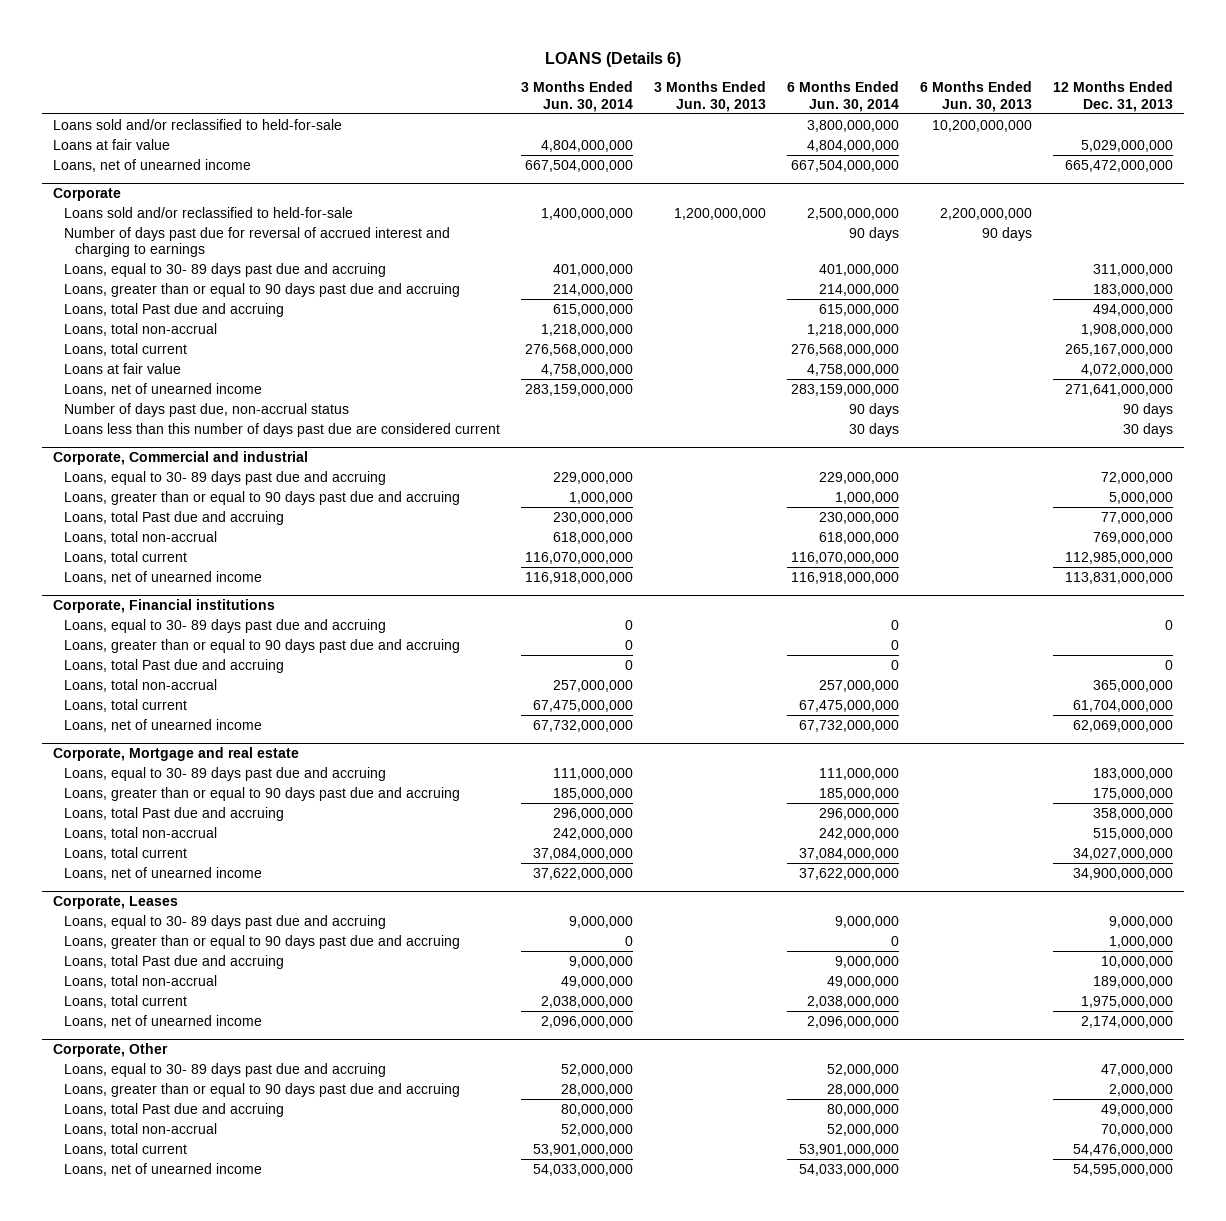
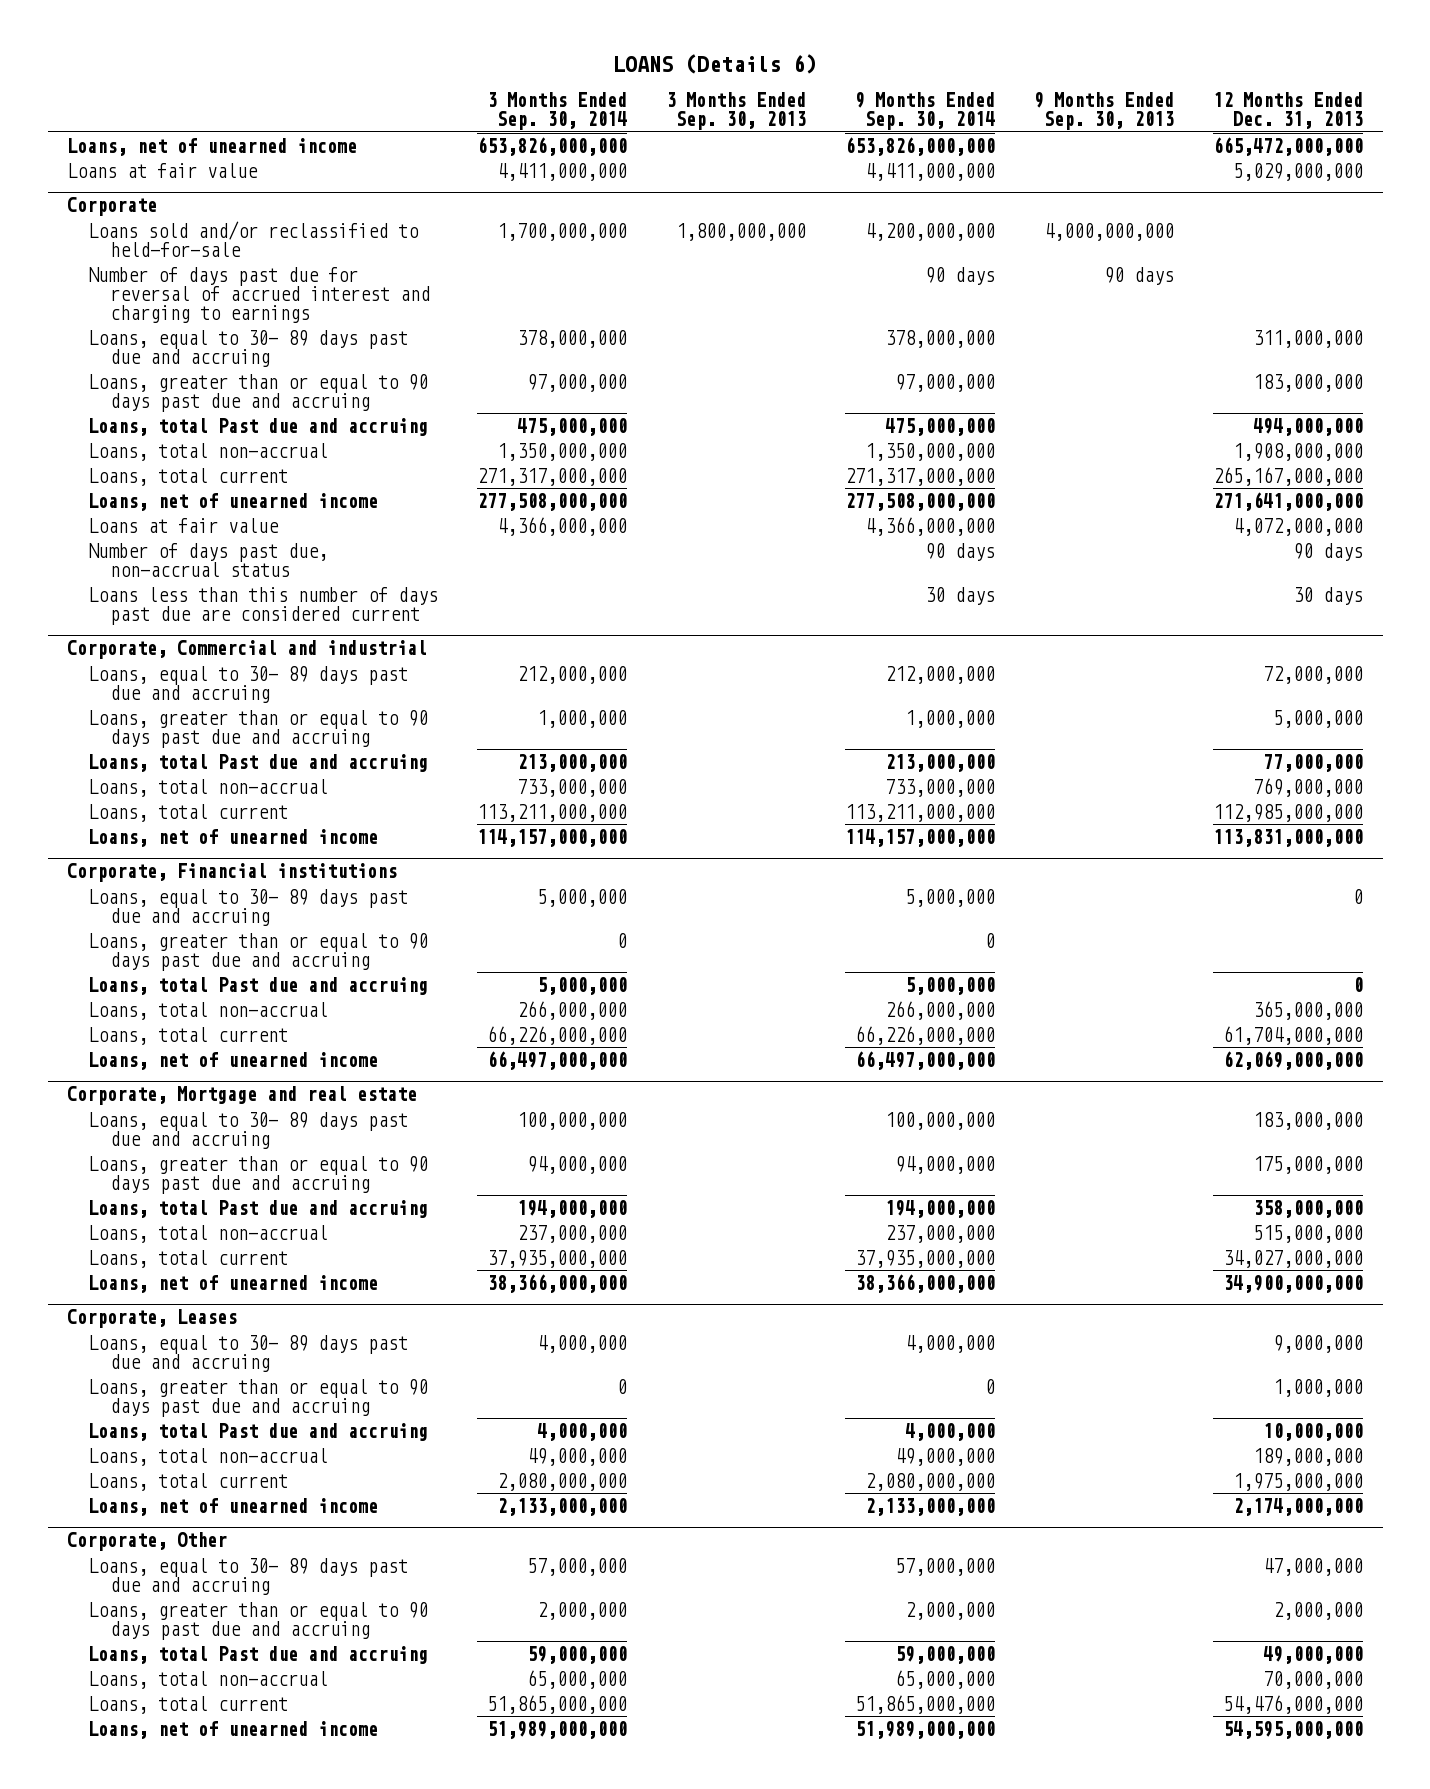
- | 3 Months Ended Jun. 30, 2014 | 3 Months Ended Jun. 30, 2013 | 6 Months Ended Jun. 30, 2014 | 6 Months Ended Jun. 30, 2013 | 12 Months Ended Dec. 31, 2013
+ | 3 Months Ended Sep. 30, 2014 | 3 Months Ended Sep. 30, 2013 | 9 Months Ended Sep. 30, 2014 | 9 Months Ended Sep. 30, 2013 | 12 Months Ended Dec. 31, 2013
- Loans sold and/or reclassified to held-for-sale | | | 3,800,000,000 | 10,200,000,000 |
moved down: Loans at fair value | 4,411,000,000 | | 4,411,000,000 | | 5,029,000,000
@ Corporate
moved down: Loans at fair value | 4,366,000,000 | | 4,366,000,000 | | 4,072,000,000

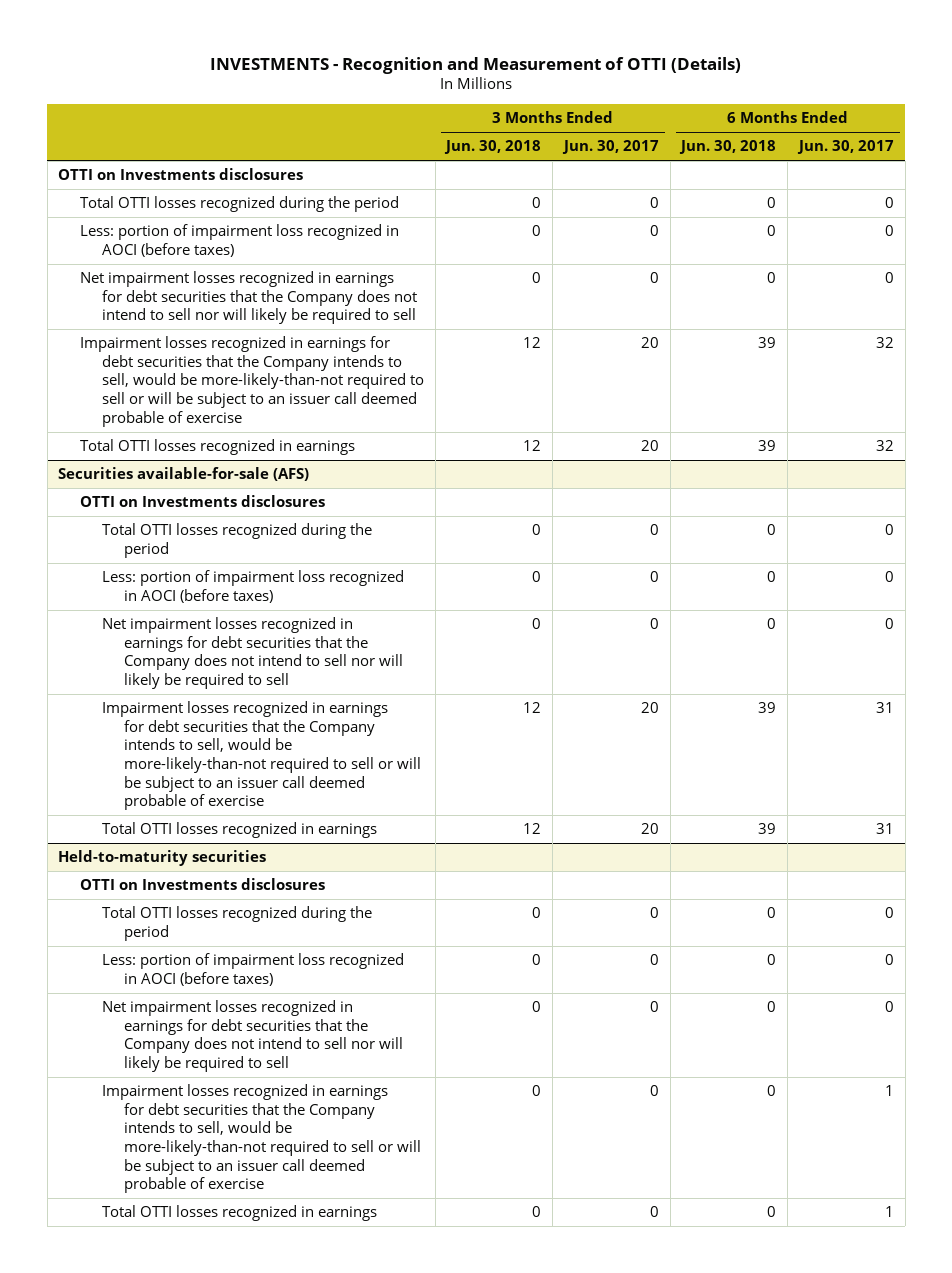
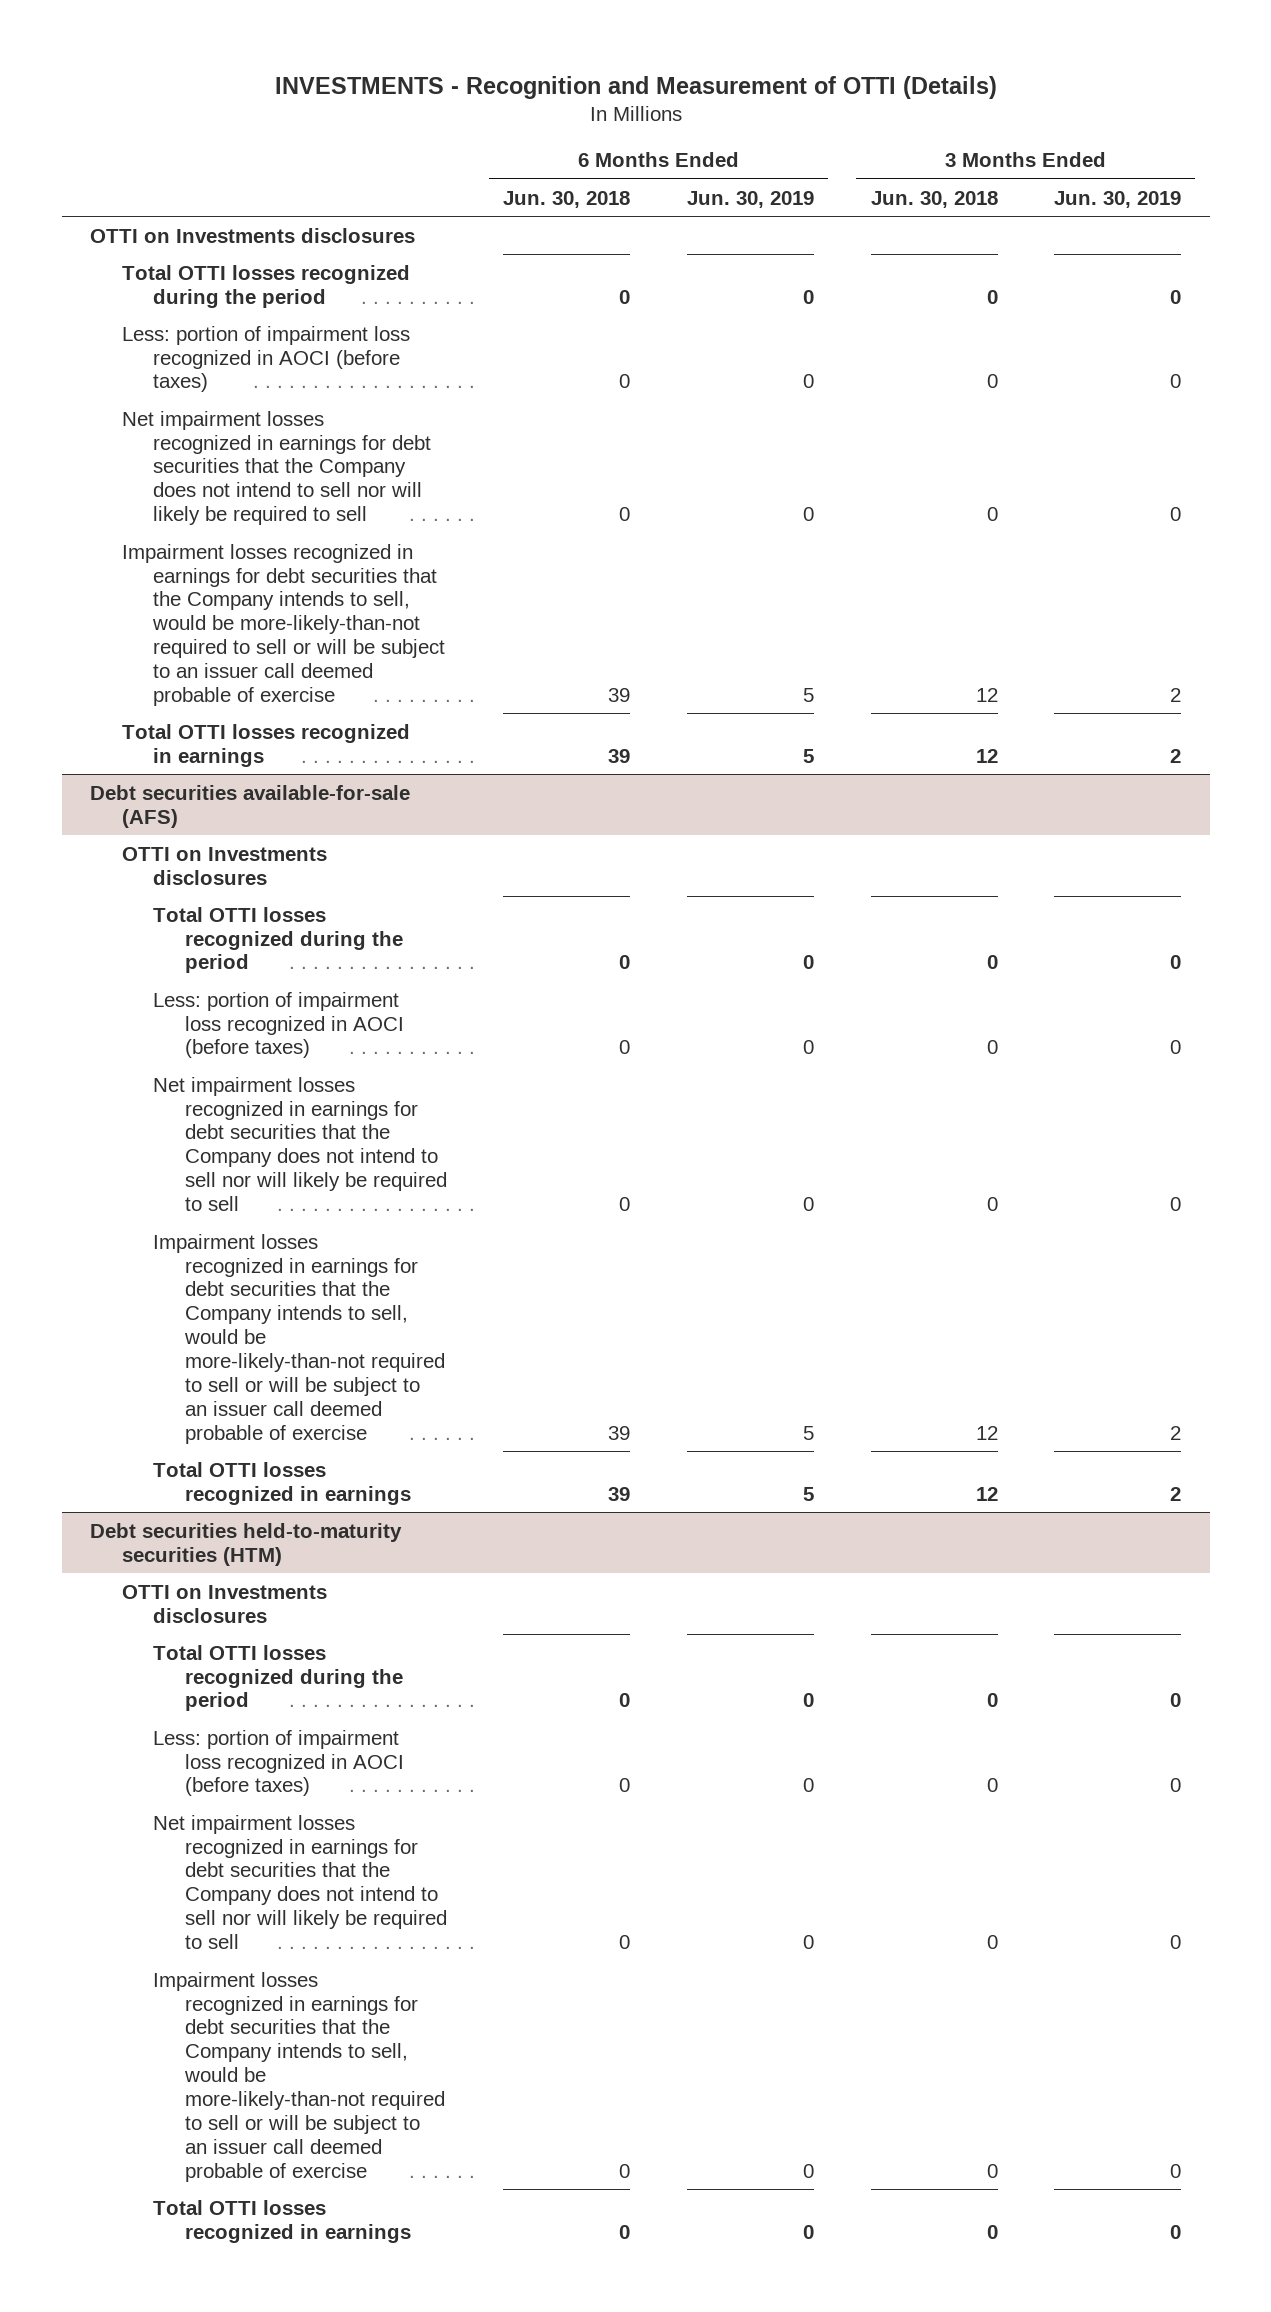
- | 3 Months Ended Jun. 30, 2018 | 3 Months Ended Jun. 30, 2017 | 6 Months Ended Jun. 30, 2018 | 6 Months Ended Jun. 30, 2017
+ | 6 Months Ended Jun. 30, 2018 | 6 Months Ended Jun. 30, 2019 | 3 Months Ended Jun. 30, 2018 | 3 Months Ended Jun. 30, 2019
- Securities available-for-sale (AFS)
+ Debt securities available-for-sale (AFS)
- Held-to-maturity securities
+ Debt securities held-to-maturity securities (HTM)

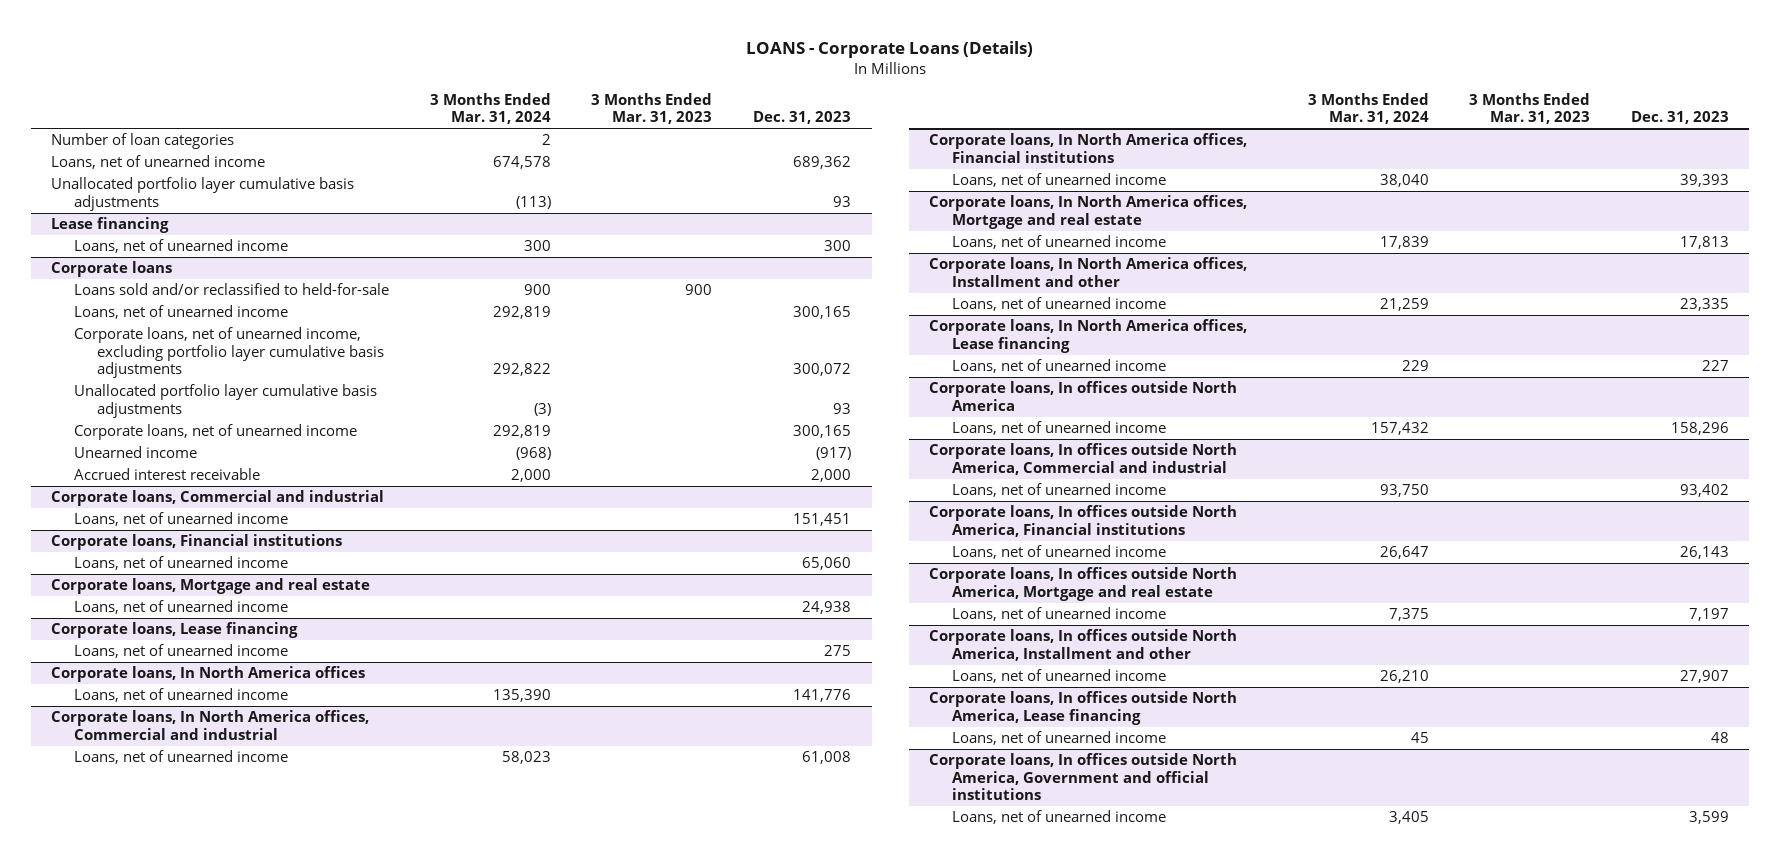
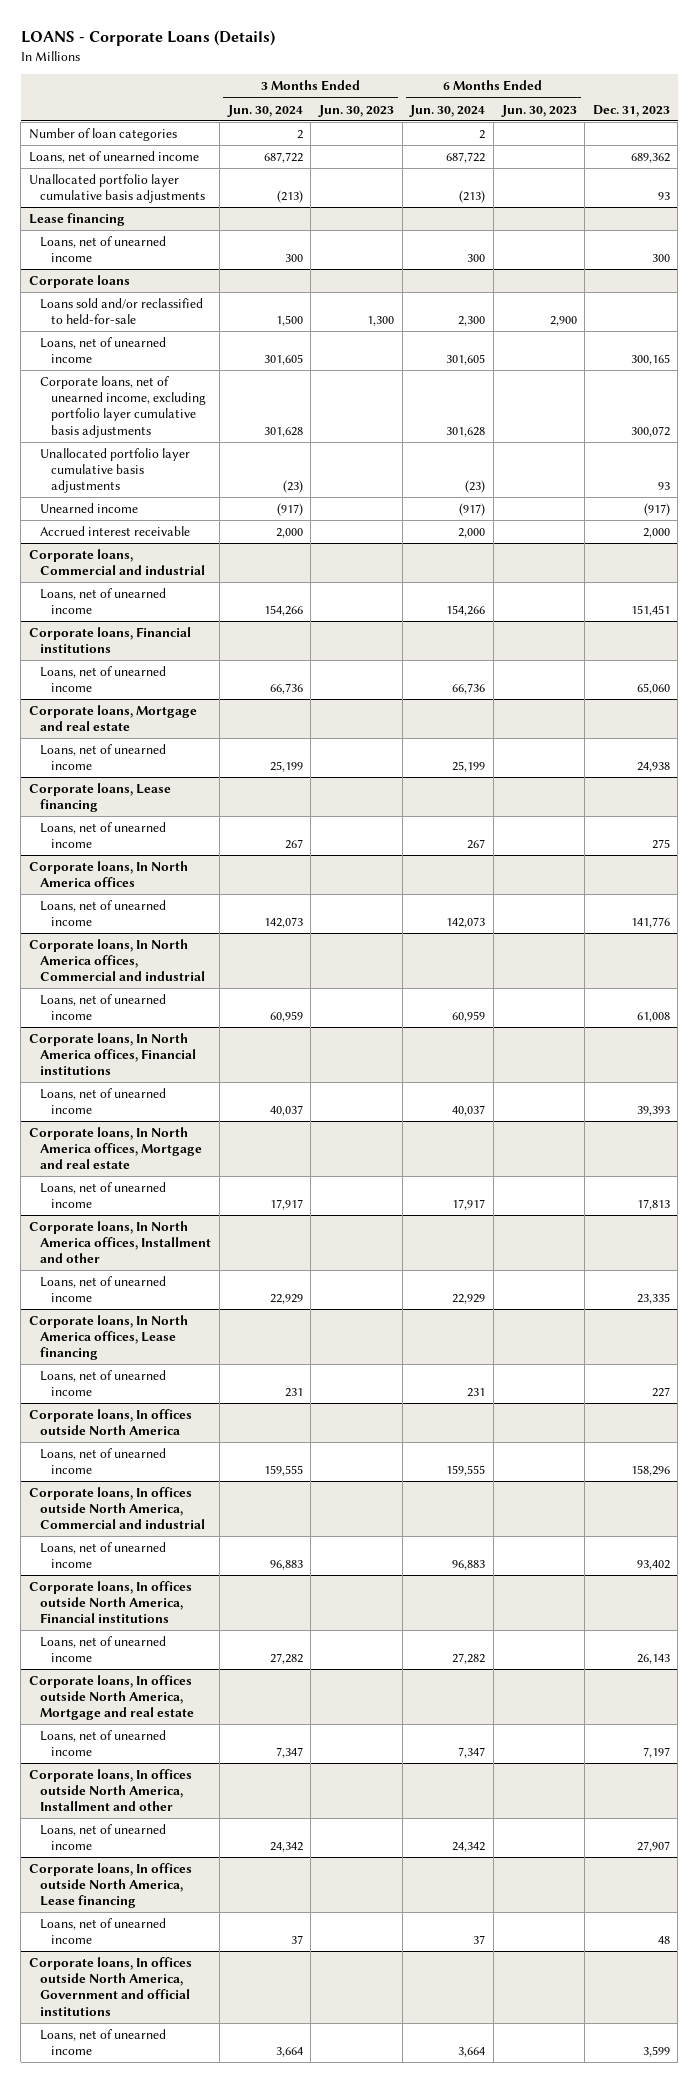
- | 3 Months Ended Mar. 31, 2024 | 3 Months Ended Mar. 31, 2023 | Dec. 31, 2023
+ | 3 Months Ended Jun. 30, 2024 | 3 Months Ended Jun. 30, 2023 | 6 Months Ended Jun. 30, 2024 | 6 Months Ended Jun. 30, 2023 | Dec. 31, 2023
@ Corporate loans
- Corporate loans, net of unearned income | 292,819 | | 300,165

